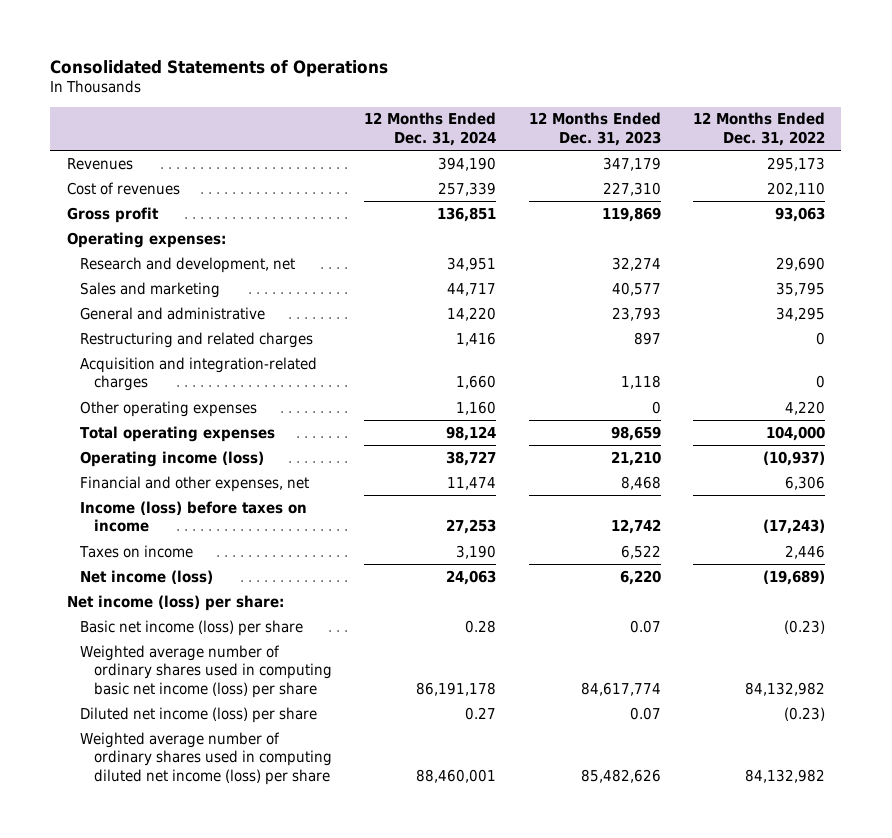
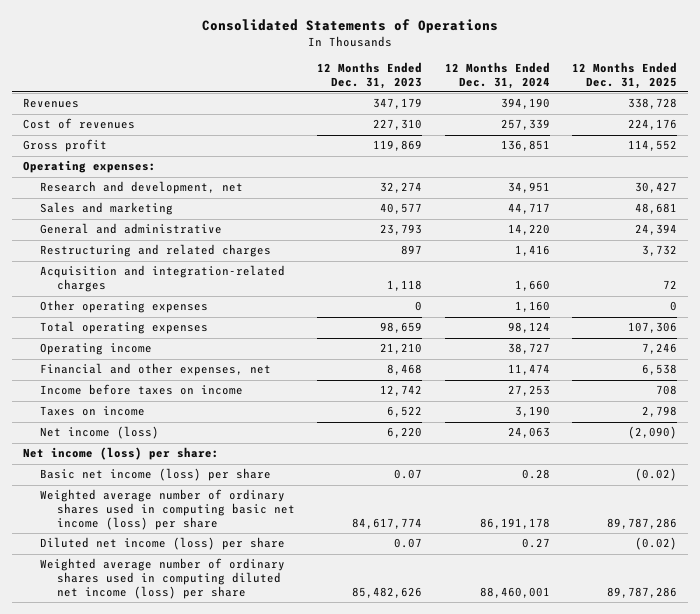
- | 12 Months Ended Dec. 31, 2024 | 12 Months Ended Dec. 31, 2023 | 12 Months Ended Dec. 31, 2022
+ | 12 Months Ended Dec. 31, 2023 | 12 Months Ended Dec. 31, 2024 | 12 Months Ended Dec. 31, 2025
- Operating income (loss) | 38,727 | 21,210 | (10,937)
+ Operating income | 21,210 | 38,727 | 7,246
- Income (loss) before taxes on income | 27,253 | 12,742 | (17,243)
+ Income before taxes on income | 12,742 | 27,253 | 708

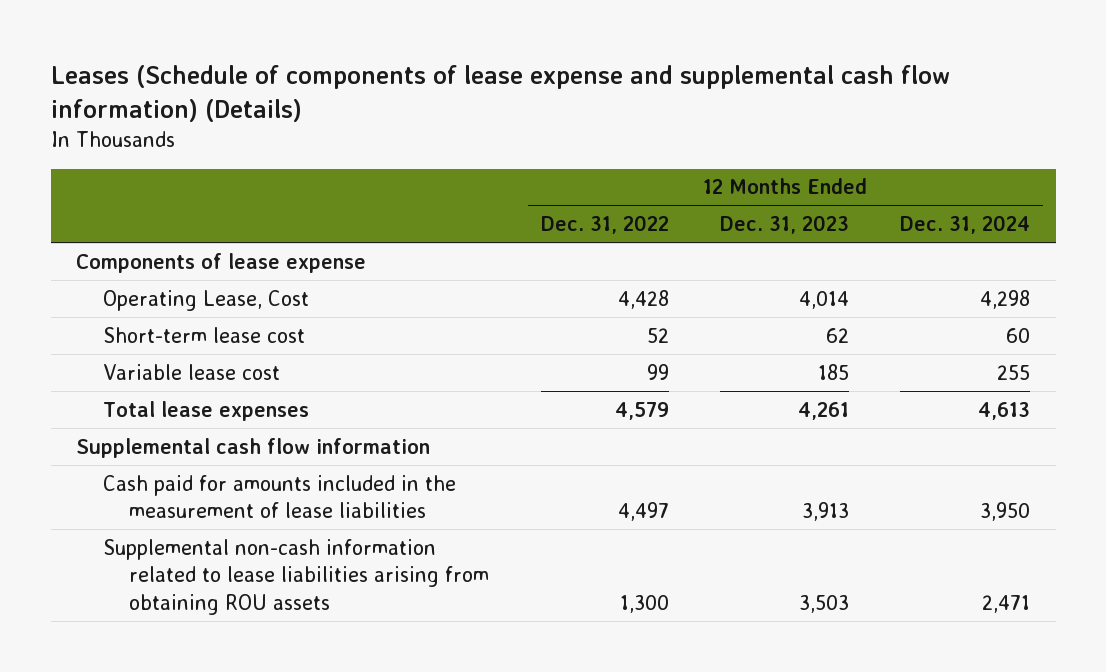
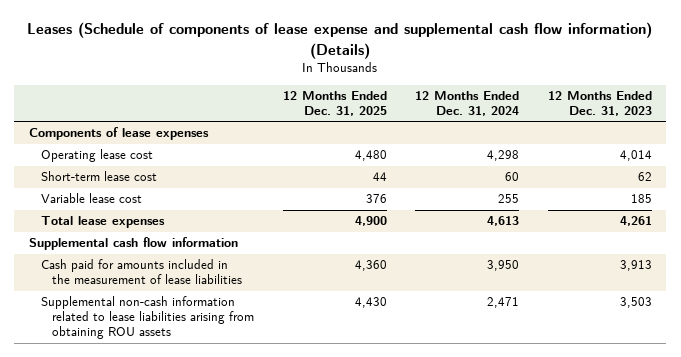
- | 12 Months Ended Dec. 31, 2022 | 12 Months Ended Dec. 31, 2023 | 12 Months Ended Dec. 31, 2024
+ | 12 Months Ended Dec. 31, 2025 | 12 Months Ended Dec. 31, 2024 | 12 Months Ended Dec. 31, 2023
- Components of lease expense
- Operating Lease, Cost | 4,428 | 4,014 | 4,298
+ Components of lease expenses
+ Operating lease cost | 4,480 | 4,298 | 4,014

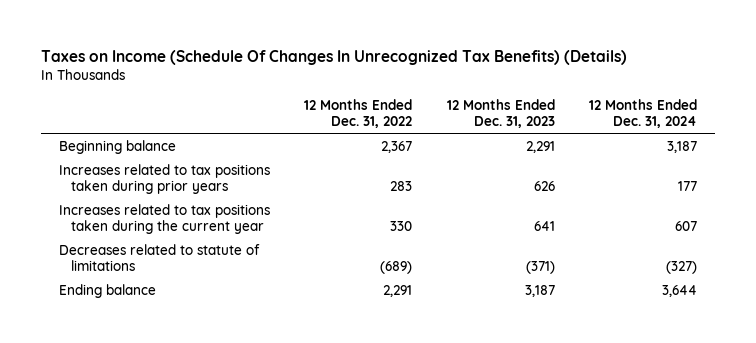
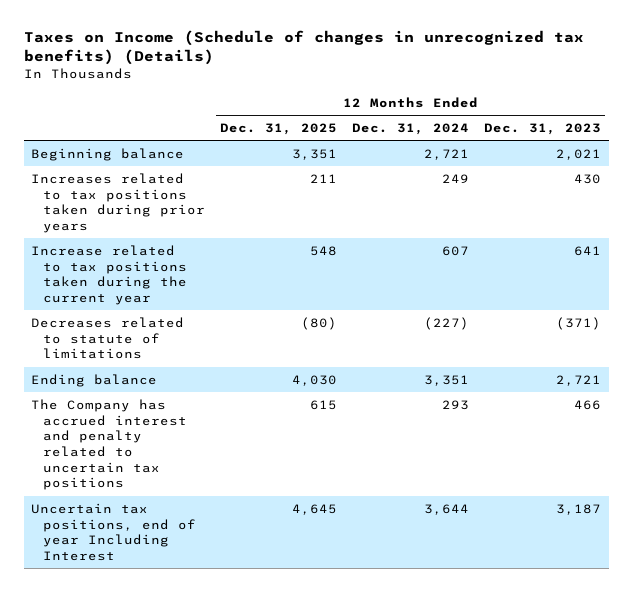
- Taxes on Income (Schedule Of Changes In Unrecognized Tax Benefits) (Details)
+ Taxes on Income (Schedule of changes in unrecognized tax benefits) (Details)
- | 12 Months Ended Dec. 31, 2022 | 12 Months Ended Dec. 31, 2023 | 12 Months Ended Dec. 31, 2024
+ | 12 Months Ended Dec. 31, 2025 | 12 Months Ended Dec. 31, 2024 | 12 Months Ended Dec. 31, 2023
- Beginning balance | 2,367 | 2,291 | 3,187
- Increases related to tax positions taken during prior years | 283 | 626 | 177
- Increases related to tax positions taken during the current year | 330 | 641 | 607
- Decreases related to statute of limitations | (689) | (371) | (327)
- Ending balance | 2,291 | 3,187 | 3,644
+ Beginning balance | 3,351 | 2,721 | 2,021
+ Increases related to tax positions taken during prior years | 211 | 249 | 430
+ Increase related to tax positions taken during the current year | 548 | 607 | 641
+ Decreases related to statute of limitations | (80) | (227) | (371)
+ Ending balance | 4,030 | 3,351 | 2,721
+ The Company has accrued interest and penalty related to uncertain tax positions | 615 | 293 | 466
+ Uncertain tax positions, end of year Including Interest | 4,645 | 3,644 | 3,187

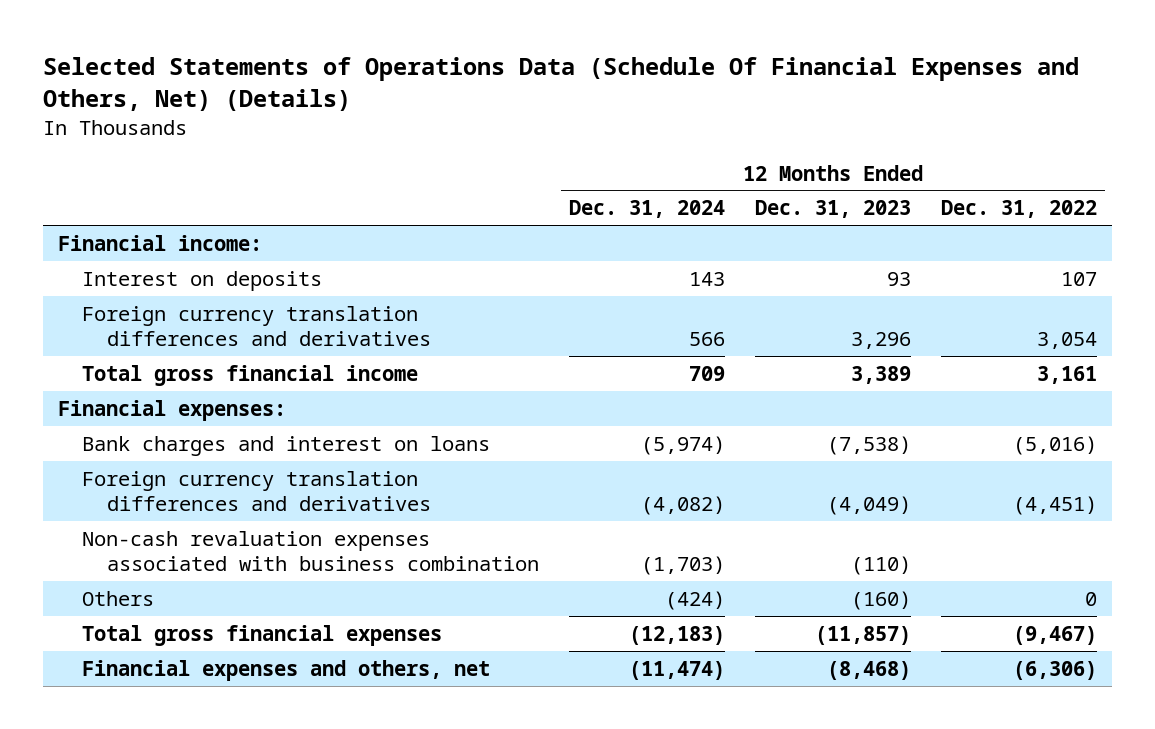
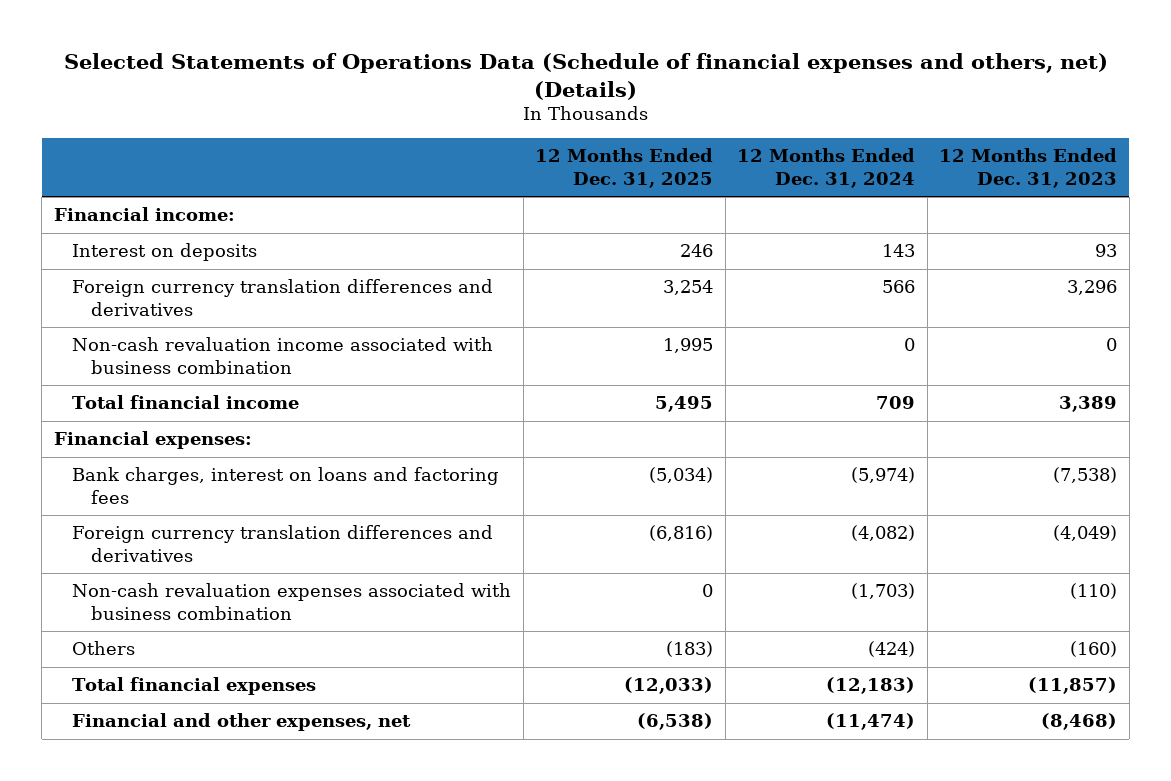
- Selected Statements of Operations Data (Schedule Of Financial Expenses and Others, Net) (Details)
+ Selected Statements of Operations Data (Schedule of financial expenses and others, net) (Details)
- | 12 Months Ended Dec. 31, 2024 | 12 Months Ended Dec. 31, 2023 | 12 Months Ended Dec. 31, 2022
+ | 12 Months Ended Dec. 31, 2025 | 12 Months Ended Dec. 31, 2024 | 12 Months Ended Dec. 31, 2023
- Total gross financial income | 709 | 3,389 | 3,161
+ Non-cash revaluation income associated with business combination | 1,995 | 0 | 0
+ Total financial income | 5,495 | 709 | 3,389
- Bank charges and interest on loans | (5,974) | (7,538) | (5,016)
+ Bank charges, interest on loans and factoring fees | (5,034) | (5,974) | (7,538)
- Total gross financial expenses | (12,183) | (11,857) | (9,467)
- Financial expenses and others, net | (11,474) | (8,468) | (6,306)
+ Total financial expenses | (12,033) | (12,183) | (11,857)
+ Financial and other expenses, net | (6,538) | (11,474) | (8,468)

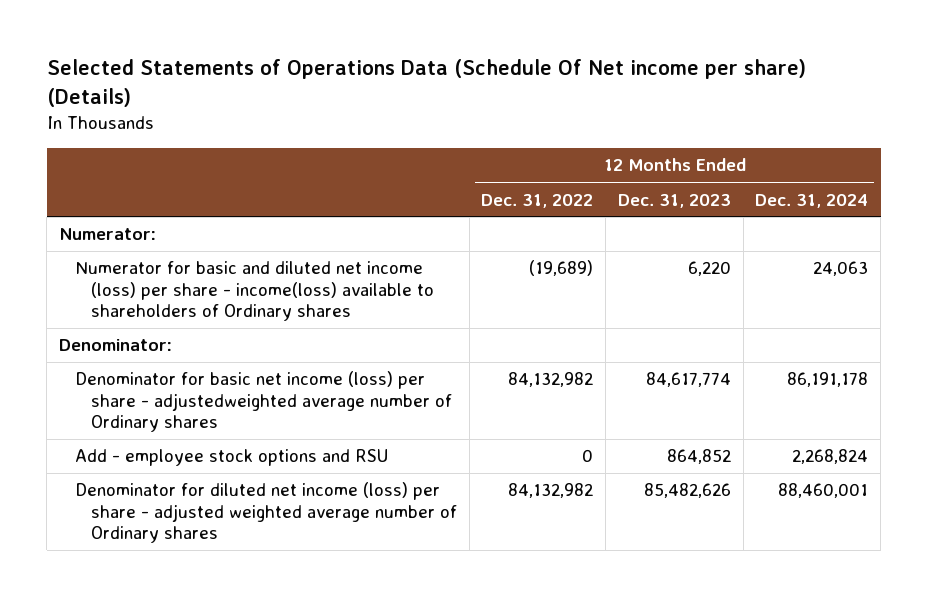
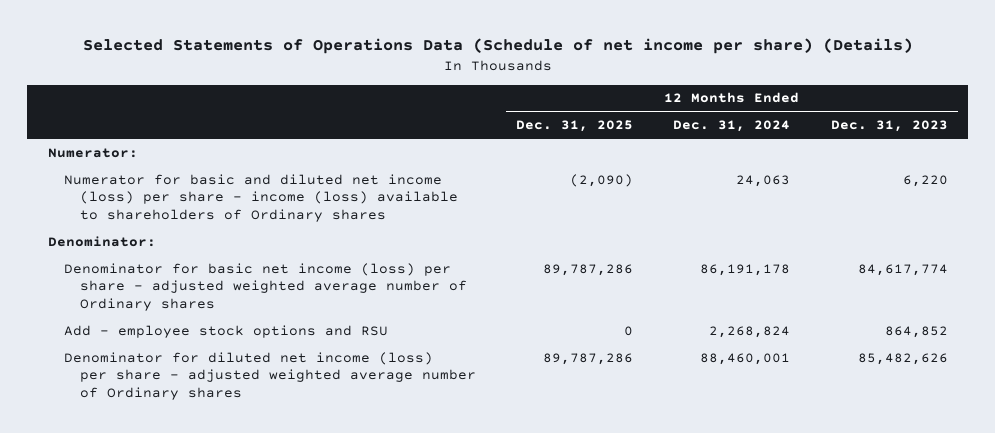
- Selected Statements of Operations Data (Schedule Of Net income per share) (Details)
+ Selected Statements of Operations Data (Schedule of net income per share) (Details)
- | 12 Months Ended Dec. 31, 2022 | 12 Months Ended Dec. 31, 2023 | 12 Months Ended Dec. 31, 2024
+ | 12 Months Ended Dec. 31, 2025 | 12 Months Ended Dec. 31, 2024 | 12 Months Ended Dec. 31, 2023
- Numerator for basic and diluted net income (loss) per share - income(loss) available to shareholders of Ordinary shares | (19,689) | 6,220 | 24,063
+ Numerator for basic and diluted net income (loss) per share - income (loss) available to shareholders of Ordinary shares | (2,090) | 24,063 | 6,220
- Denominator for basic net income (loss) per share - adjustedweighted average number of Ordinary shares | 84,132,982 | 84,617,774 | 86,191,178
+ Denominator for basic net income (loss) per share - adjusted weighted average number of Ordinary shares | 89,787,286 | 86,191,178 | 84,617,774

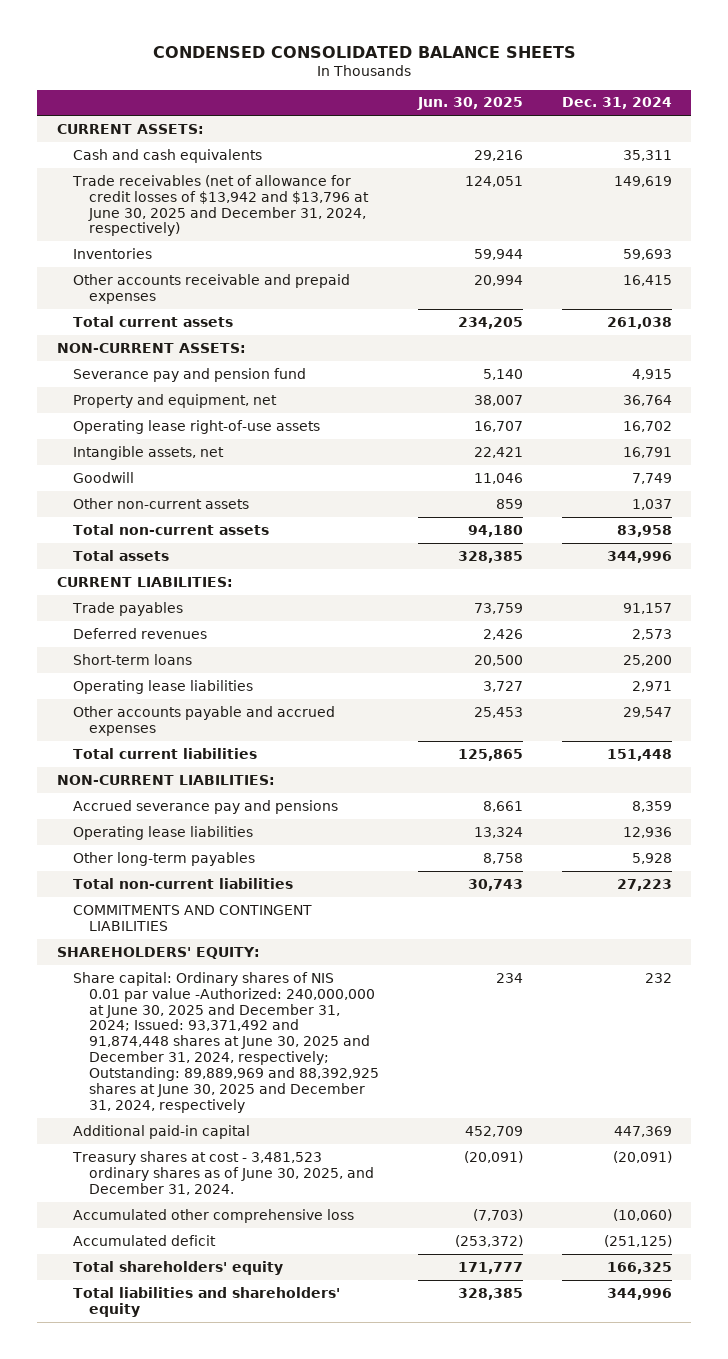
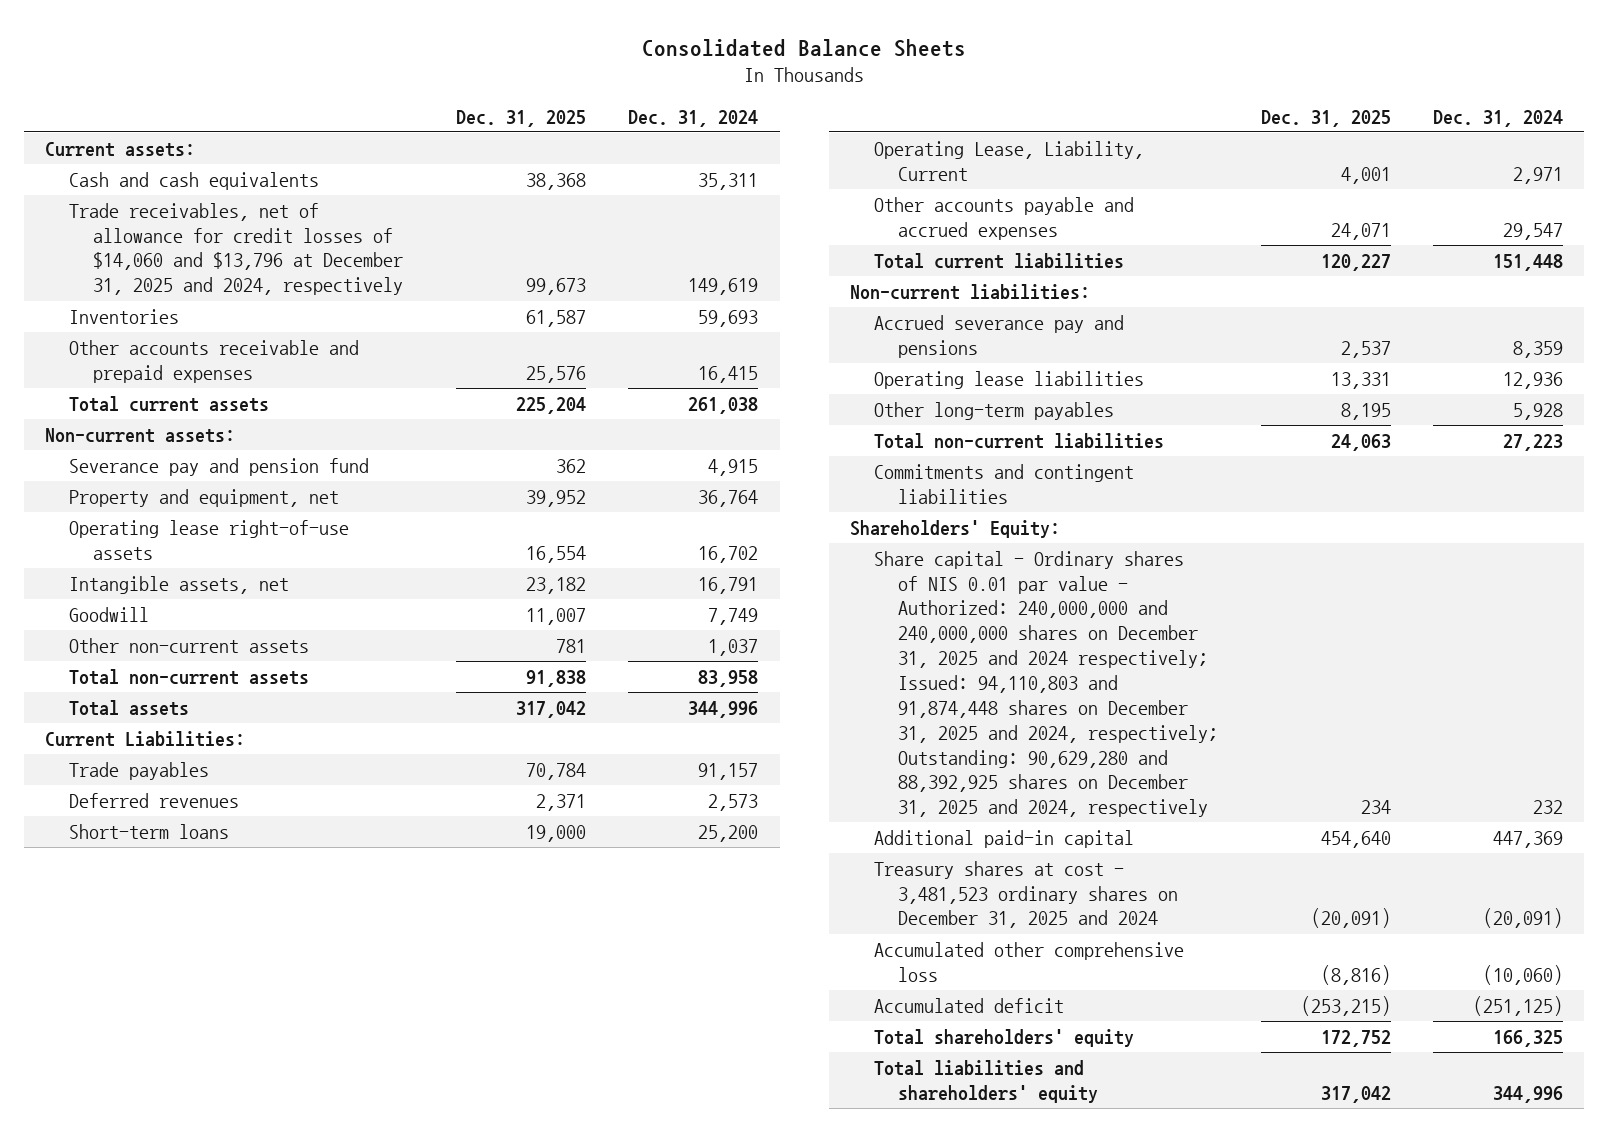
- CONDENSED CONSOLIDATED BALANCE SHEETS
+ Consolidated Balance Sheets
- | Jun. 30, 2025 | Dec. 31, 2024
+ | Dec. 31, 2025 | Dec. 31, 2024
- CURRENT ASSETS:
+ Current assets:
- Trade receivables (net of allowance for credit losses of $13,942 and $13,796 at June 30, 2025 and December 31, 2024, respectively) | 124,051 | 149,619
+ Trade receivables, net of allowance for credit losses of $14,060 and $13,796 at December 31, 2025 and 2024, respectively | 99,673 | 149,619
- NON-CURRENT ASSETS:
+ Non-current assets:
- CURRENT LIABILITIES:
+ Current Liabilities:
- Operating lease liabilities | 3,727 | 2,971
+ Operating Lease, Liability, Current | 4,001 | 2,971
- NON-CURRENT LIABILITIES:
+ Non-current liabilities:
- COMMITMENTS AND CONTINGENT LIABILITIES
- SHAREHOLDERS' EQUITY:
- Share capital: Ordinary shares of NIS 0.01 par value -Authorized: 240,000,000 at June 30, 2025 and December 31, 2024; Issued: 93,371,492 and 91,874,448 shares at June 30, 2025 and December 31, 2024, respectively; Outstanding: 89,889,969 and 88,392,925 shares at June 30, 2025 and December 31, 2024, respectively | 234 | 232
+ Commitments and contingent liabilities
+ Shareholders' Equity:
+ Share capital - Ordinary shares of NIS 0.01 par value - Authorized: 240,000,000 and 240,000,000 shares on December 31, 2025 and 2024 respectively; Issued: 94,110,803 and 91,874,448 shares on December 31, 2025 and 2024, respectively; Outstanding: 90,629,280 and 88,392,925 shares on December 31, 2025 and 2024, respectively | 234 | 232
- Treasury shares at cost - 3,481,523 ordinary shares as of June 30, 2025, and December 31, 2024. | (20,091) | (20,091)
+ Treasury shares at cost - 3,481,523 ordinary shares on December 31, 2025 and 2024 | (20,091) | (20,091)

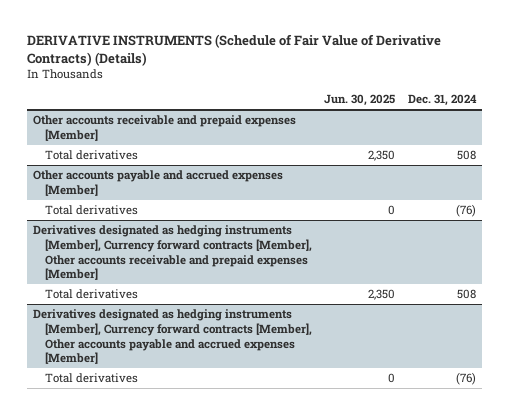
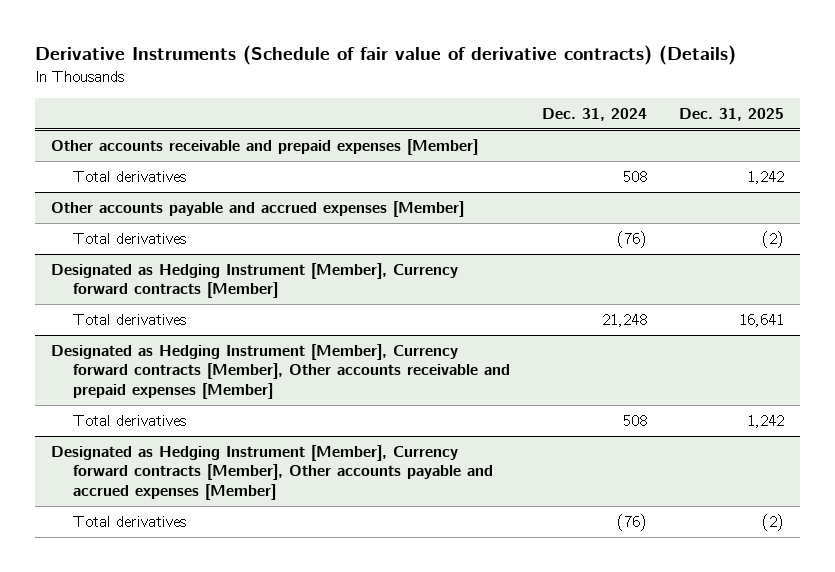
- DERIVATIVE INSTRUMENTS (Schedule of Fair Value of Derivative Contracts) (Details)
+ Derivative Instruments (Schedule of fair value of derivative contracts) (Details)
- | Jun. 30, 2025 | Dec. 31, 2024
+ | Dec. 31, 2024 | Dec. 31, 2025
- Derivatives designated as hedging instruments [Member], Currency forward contracts [Member], Other accounts receivable and prepaid expenses [Member]
+ Designated as Hedging Instrument [Member], Currency forward contracts [Member]
+ Total derivatives | 21,248 | 16,641
+ Designated as Hedging Instrument [Member], Currency forward contracts [Member], Other accounts receivable and prepaid expenses [Member]
- Derivatives designated as hedging instruments [Member], Currency forward contracts [Member], Other accounts payable and accrued expenses [Member]
+ Designated as Hedging Instrument [Member], Currency forward contracts [Member], Other accounts payable and accrued expenses [Member]

